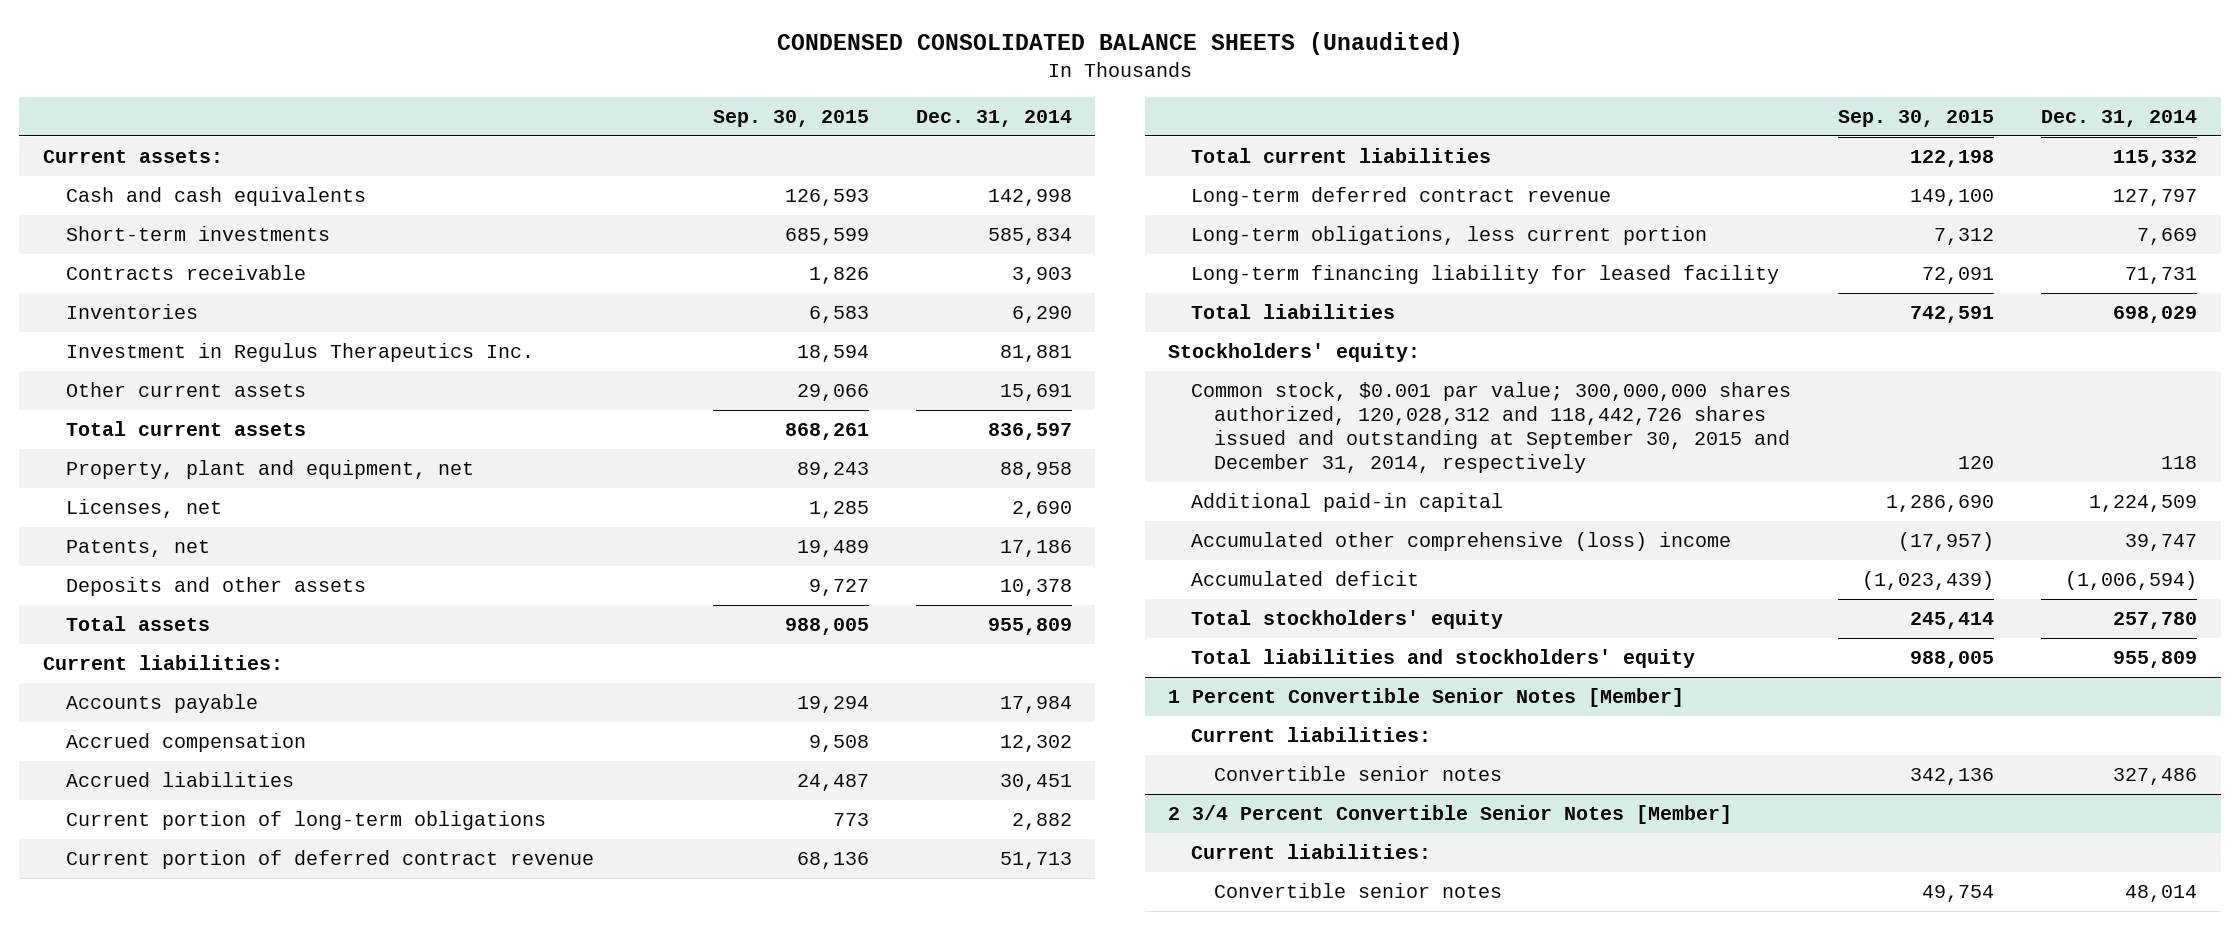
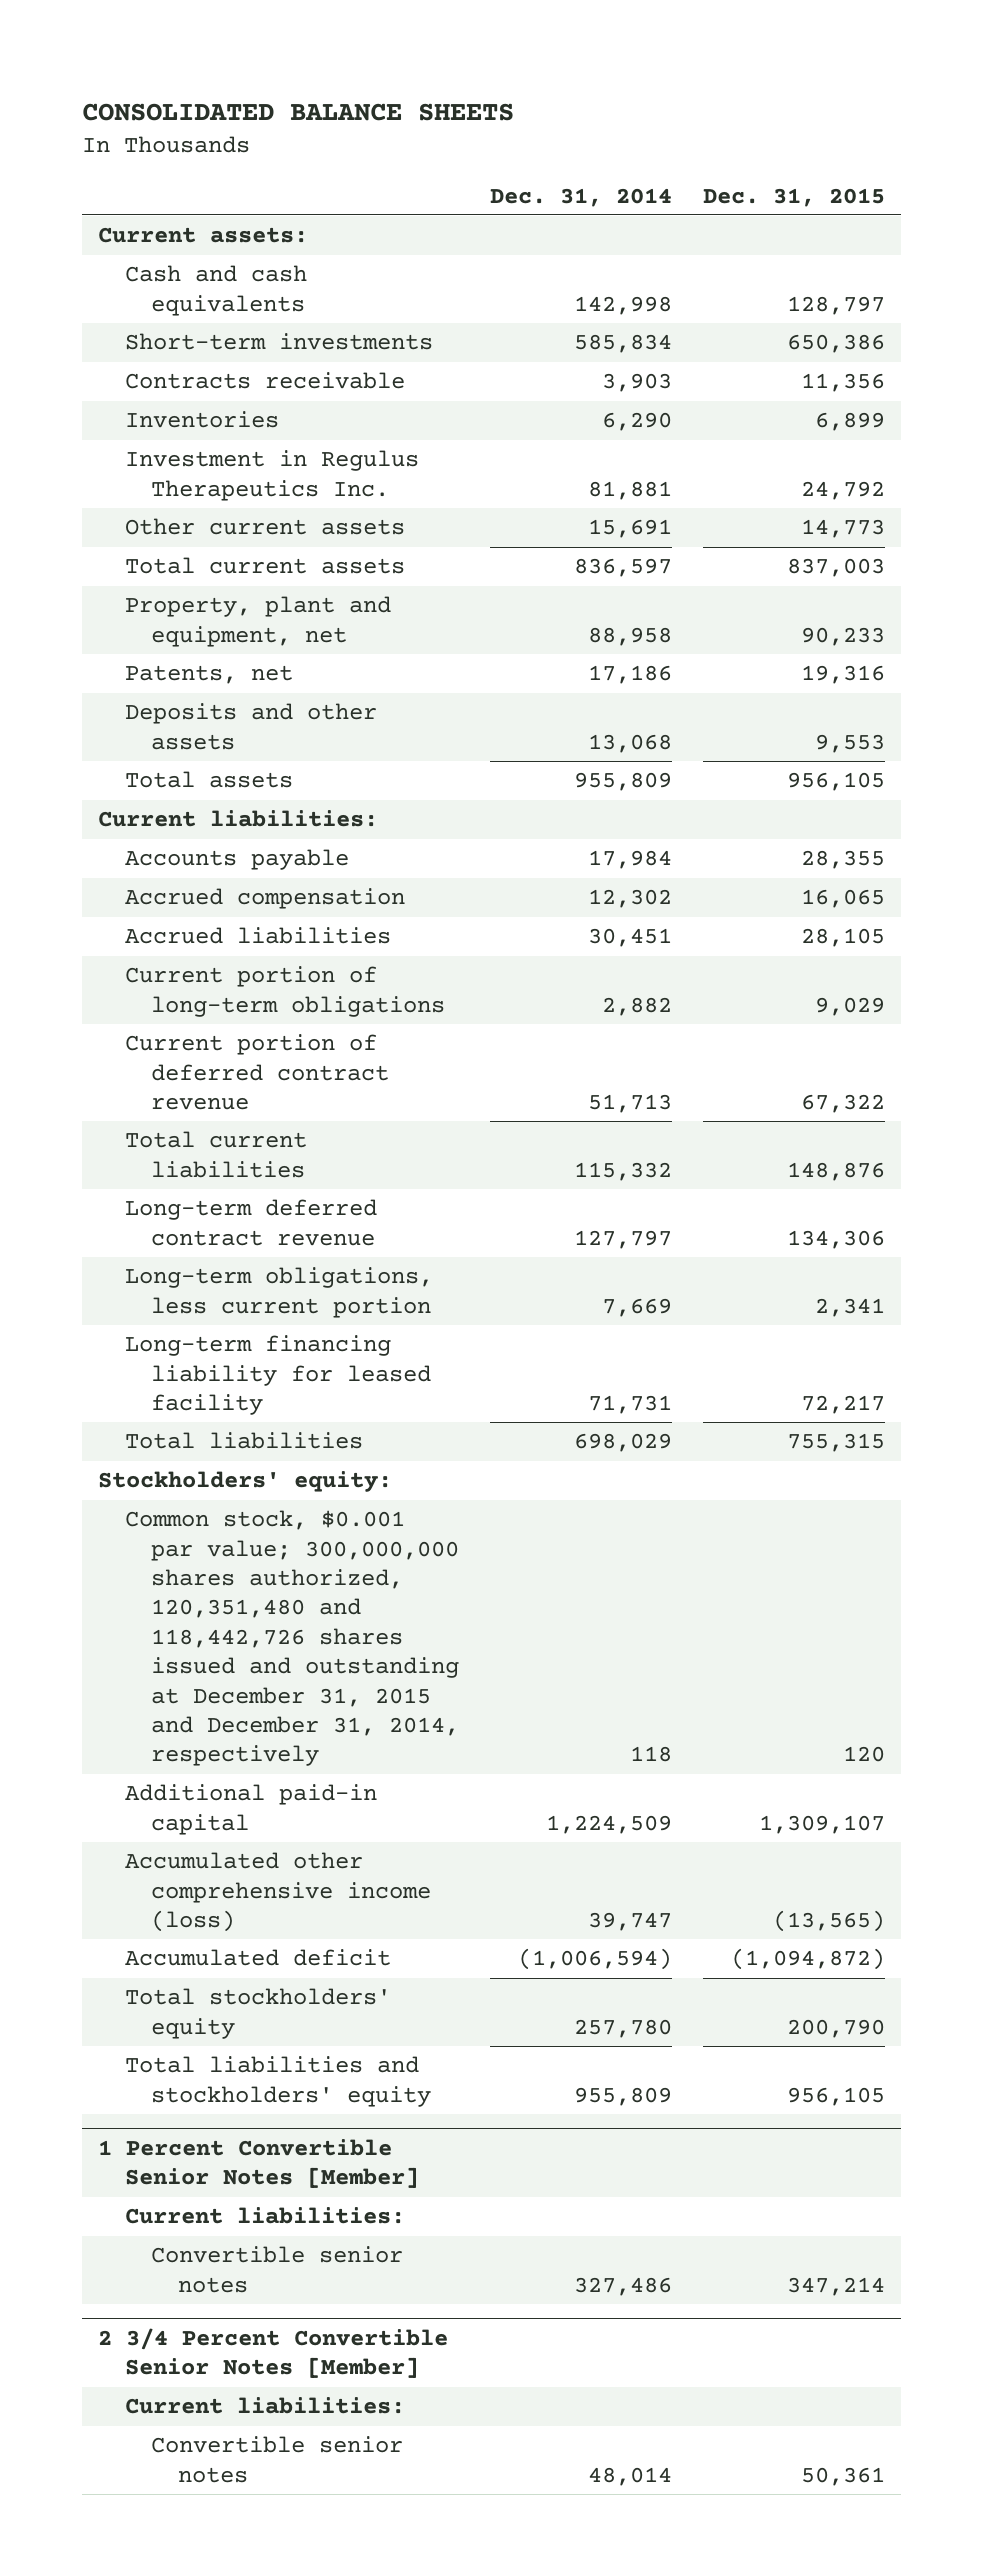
- CONDENSED CONSOLIDATED BALANCE SHEETS (Unaudited)
+ CONSOLIDATED BALANCE SHEETS
- | Sep. 30, 2015 | Dec. 31, 2014
+ | Dec. 31, 2014 | Dec. 31, 2015
- Licenses, net | 1,285 | 2,690
- Deposits and other assets | 9,727 | 10,378
+ Deposits and other assets | 13,068 | 9,553
- Common stock, $0.001 par value; 300,000,000 shares authorized, 120,028,312 and 118,442,726 shares issued and outstanding at September 30, 2015 and December 31, 2014, respectively | 120 | 118
+ Common stock, $0.001 par value; 300,000,000 shares authorized, 120,351,480 and 118,442,726 shares issued and outstanding at December 31, 2015 and December 31, 2014, respectively | 118 | 120
- Accumulated other comprehensive (loss) income | (17,957) | 39,747
+ Accumulated other comprehensive income (loss) | 39,747 | (13,565)

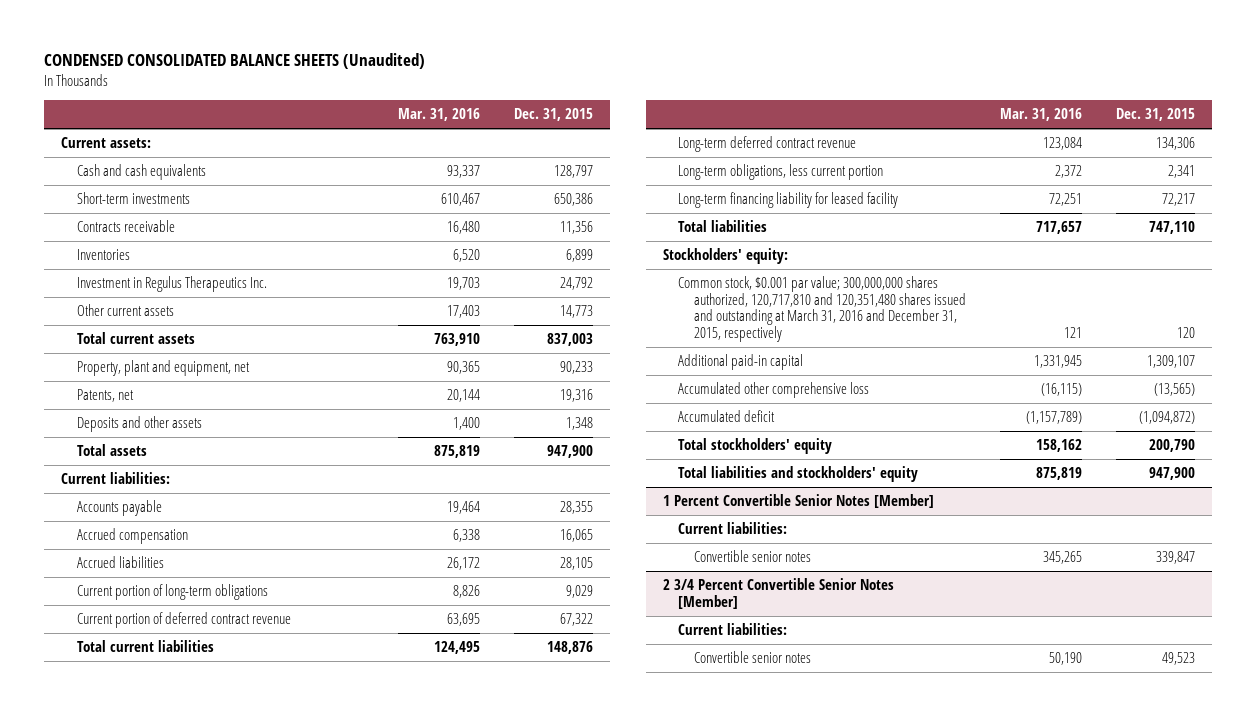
- CONSOLIDATED BALANCE SHEETS
+ CONDENSED CONSOLIDATED BALANCE SHEETS (Unaudited)
- | Dec. 31, 2014 | Dec. 31, 2015
+ | Mar. 31, 2016 | Dec. 31, 2015
- Deposits and other assets | 13,068 | 9,553
- Total assets | 955,809 | 956,105
+ Deposits and other assets | 1,400 | 1,348
+ Total assets | 875,819 | 947,900
- Total liabilities | 698,029 | 755,315
+ Total liabilities | 717,657 | 747,110
- Common stock, $0.001 par value; 300,000,000 shares authorized, 120,351,480 and 118,442,726 shares issued and outstanding at December 31, 2015 and December 31, 2014, respectively | 118 | 120
+ Common stock, $0.001 par value; 300,000,000 shares authorized, 120,717,810 and 120,351,480 shares issued and outstanding at March 31, 2016 and December 31, 2015, respectively | 121 | 120
- Accumulated other comprehensive income (loss) | 39,747 | (13,565)
+ Accumulated other comprehensive loss | (16,115) | (13,565)
- Total liabilities and stockholders' equity | 955,809 | 956,105
+ Total liabilities and stockholders' equity | 875,819 | 947,900
@ 1 Percent Convertible Senior Notes [Member]
- Convertible senior notes | 327,486 | 347,214
+ Convertible senior notes | 345,265 | 339,847
@ 2 3/4 Percent Convertible Senior Notes [Member]
- Convertible senior notes | 48,014 | 50,361
+ Convertible senior notes | 50,190 | 49,523

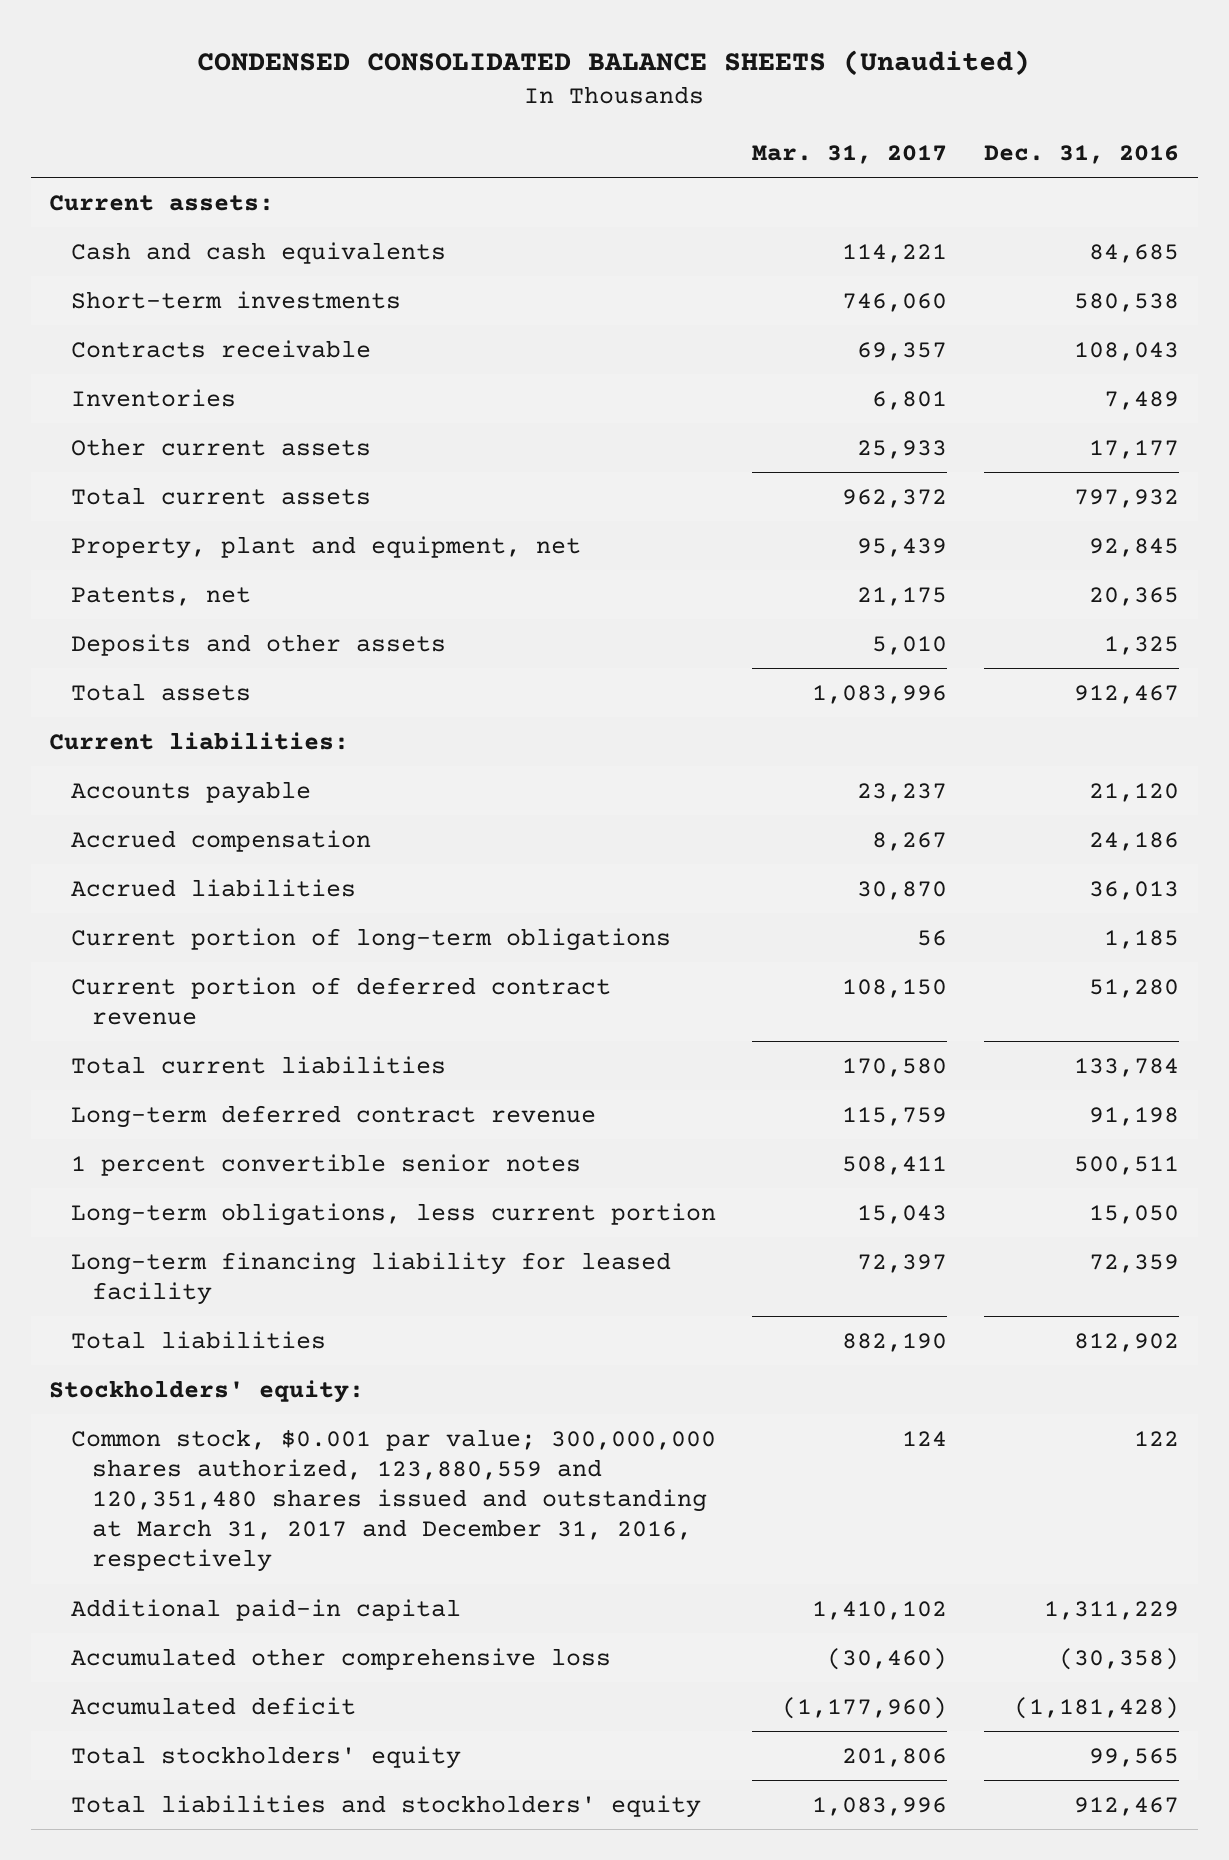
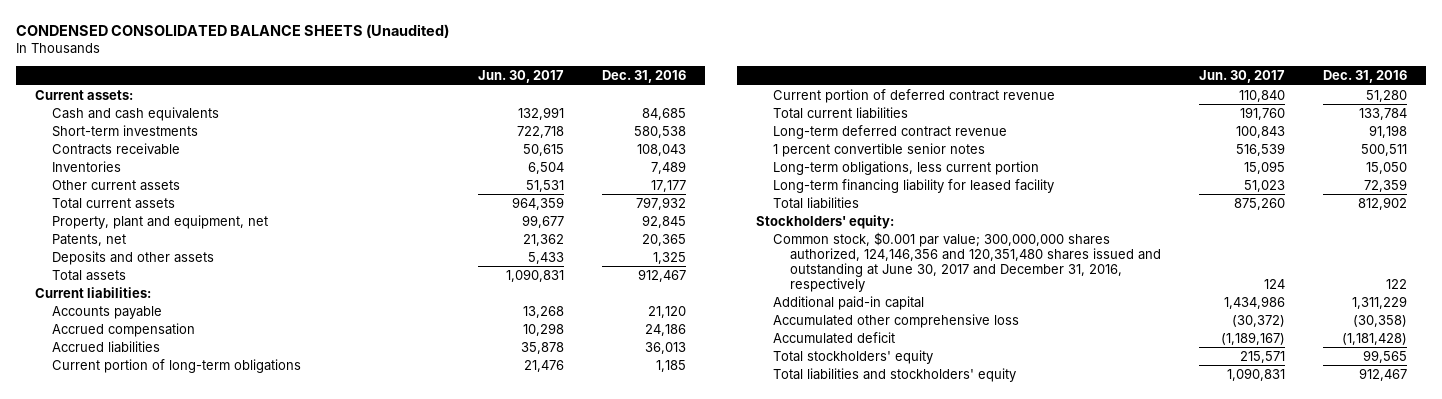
- | Mar. 31, 2017 | Dec. 31, 2016
+ | Jun. 30, 2017 | Dec. 31, 2016
- Common stock, $0.001 par value; 300,000,000 shares authorized, 123,880,559 and 120,351,480 shares issued and outstanding at March 31, 2017 and December 31, 2016, respectively | 124 | 122
+ Common stock, $0.001 par value; 300,000,000 shares authorized, 124,146,356 and 120,351,480 shares issued and outstanding at June 30, 2017 and December 31, 2016, respectively | 124 | 122

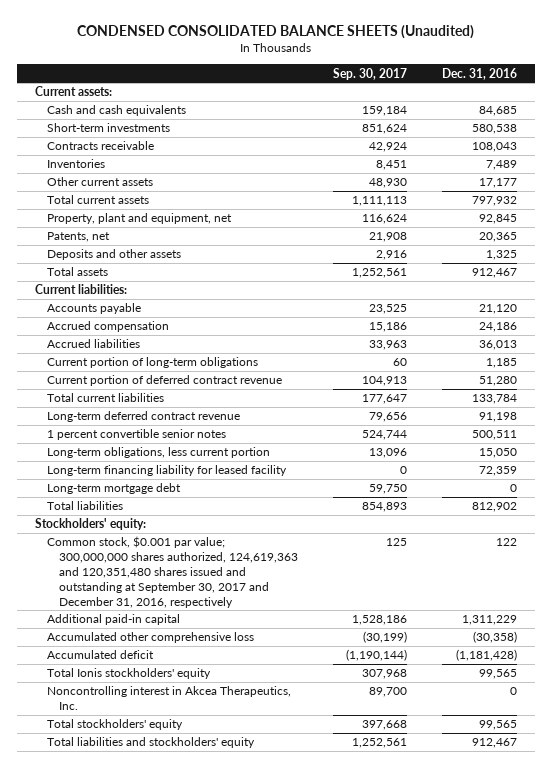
- | Jun. 30, 2017 | Dec. 31, 2016
+ | Sep. 30, 2017 | Dec. 31, 2016
+ Long-term mortgage debt | 59,750 | 0
- Common stock, $0.001 par value; 300,000,000 shares authorized, 124,146,356 and 120,351,480 shares issued and outstanding at June 30, 2017 and December 31, 2016, respectively | 124 | 122
+ Common stock, $0.001 par value; 300,000,000 shares authorized, 124,619,363 and 120,351,480 shares issued and outstanding at September 30, 2017 and December 31, 2016, respectively | 125 | 122
+ Total Ionis stockholders' equity | 307,968 | 99,565
+ Noncontrolling interest in Akcea Therapeutics, Inc. | 89,700 | 0

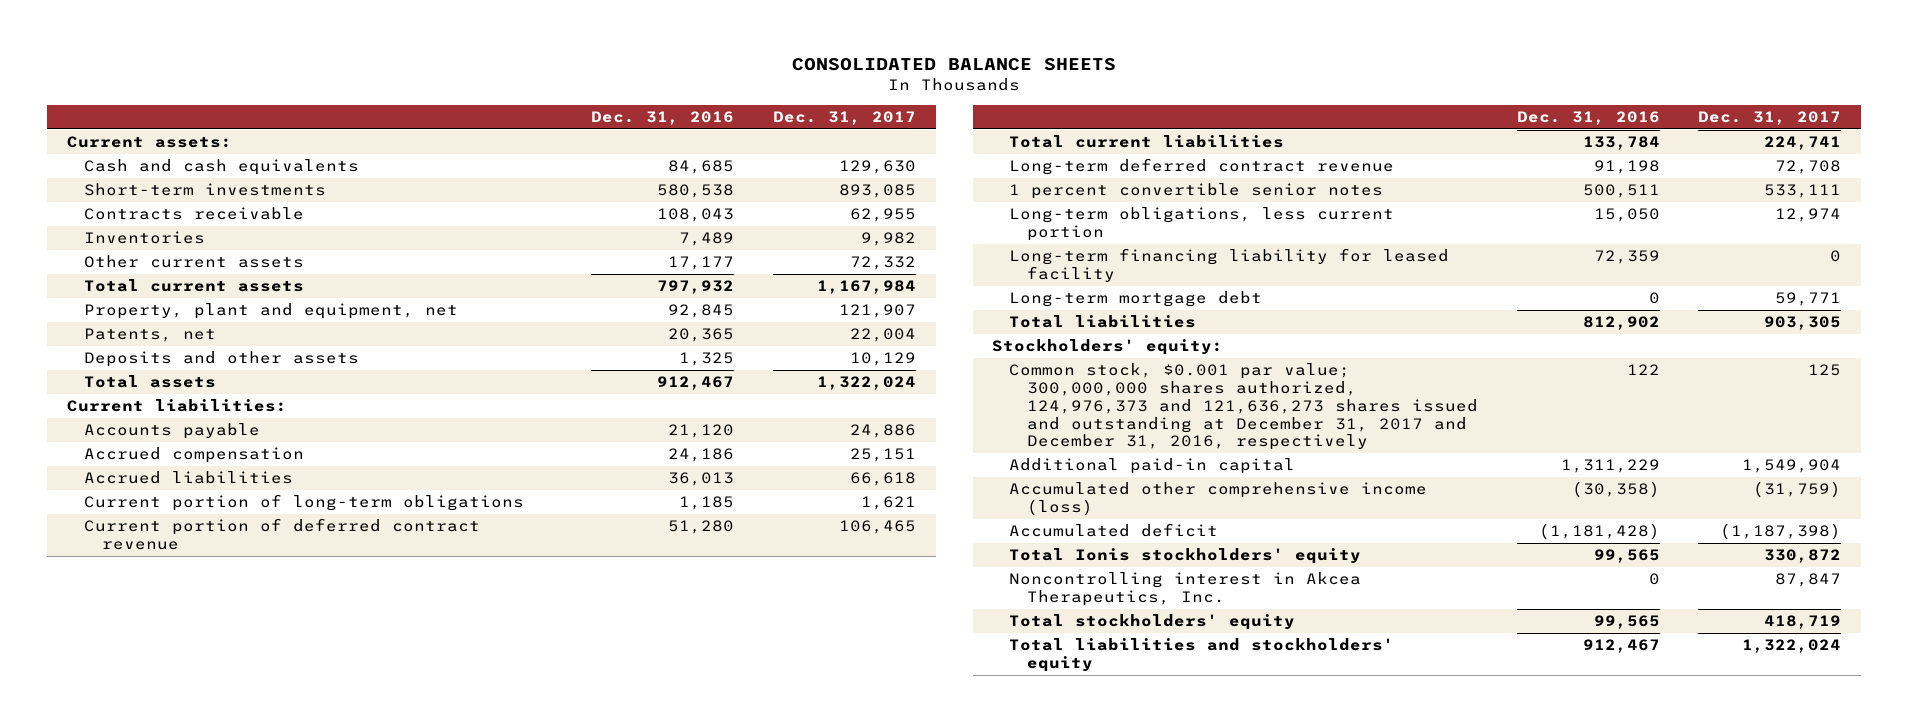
- CONDENSED CONSOLIDATED BALANCE SHEETS (Unaudited)
+ CONSOLIDATED BALANCE SHEETS
- | Sep. 30, 2017 | Dec. 31, 2016
+ | Dec. 31, 2016 | Dec. 31, 2017
- Common stock, $0.001 par value; 300,000,000 shares authorized, 124,619,363 and 120,351,480 shares issued and outstanding at September 30, 2017 and December 31, 2016, respectively | 125 | 122
+ Common stock, $0.001 par value; 300,000,000 shares authorized, 124,976,373 and 121,636,273 shares issued and outstanding at December 31, 2017 and December 31, 2016, respectively | 122 | 125
- Accumulated other comprehensive loss | (30,199) | (30,358)
+ Accumulated other comprehensive income (loss) | (30,358) | (31,759)

